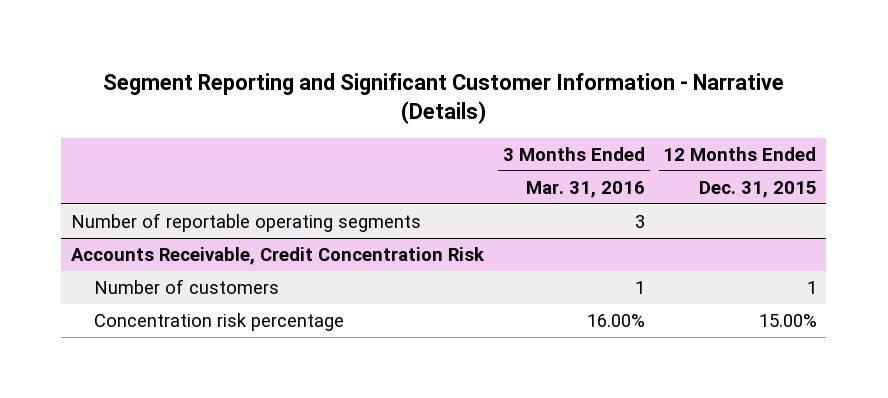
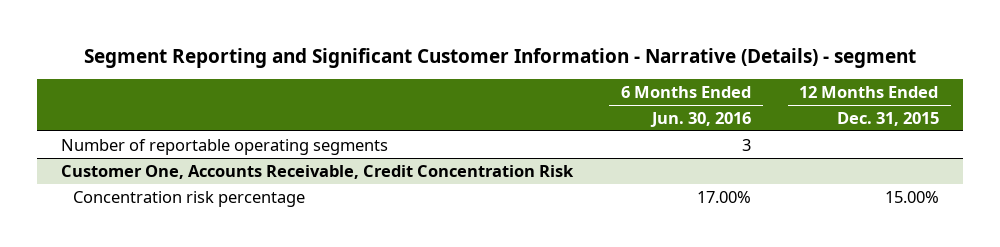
- Segment Reporting and Significant Customer Information - Narrative (Details)
+ Segment Reporting and Significant Customer Information - Narrative (Details) - segment
- | 3 Months Ended Mar. 31, 2016 | 12 Months Ended Dec. 31, 2015
+ | 6 Months Ended Jun. 30, 2016 | 12 Months Ended Dec. 31, 2015
- Accounts Receivable, Credit Concentration Risk
- Number of customers | 1 | 1
+ Customer One, Accounts Receivable, Credit Concentration Risk

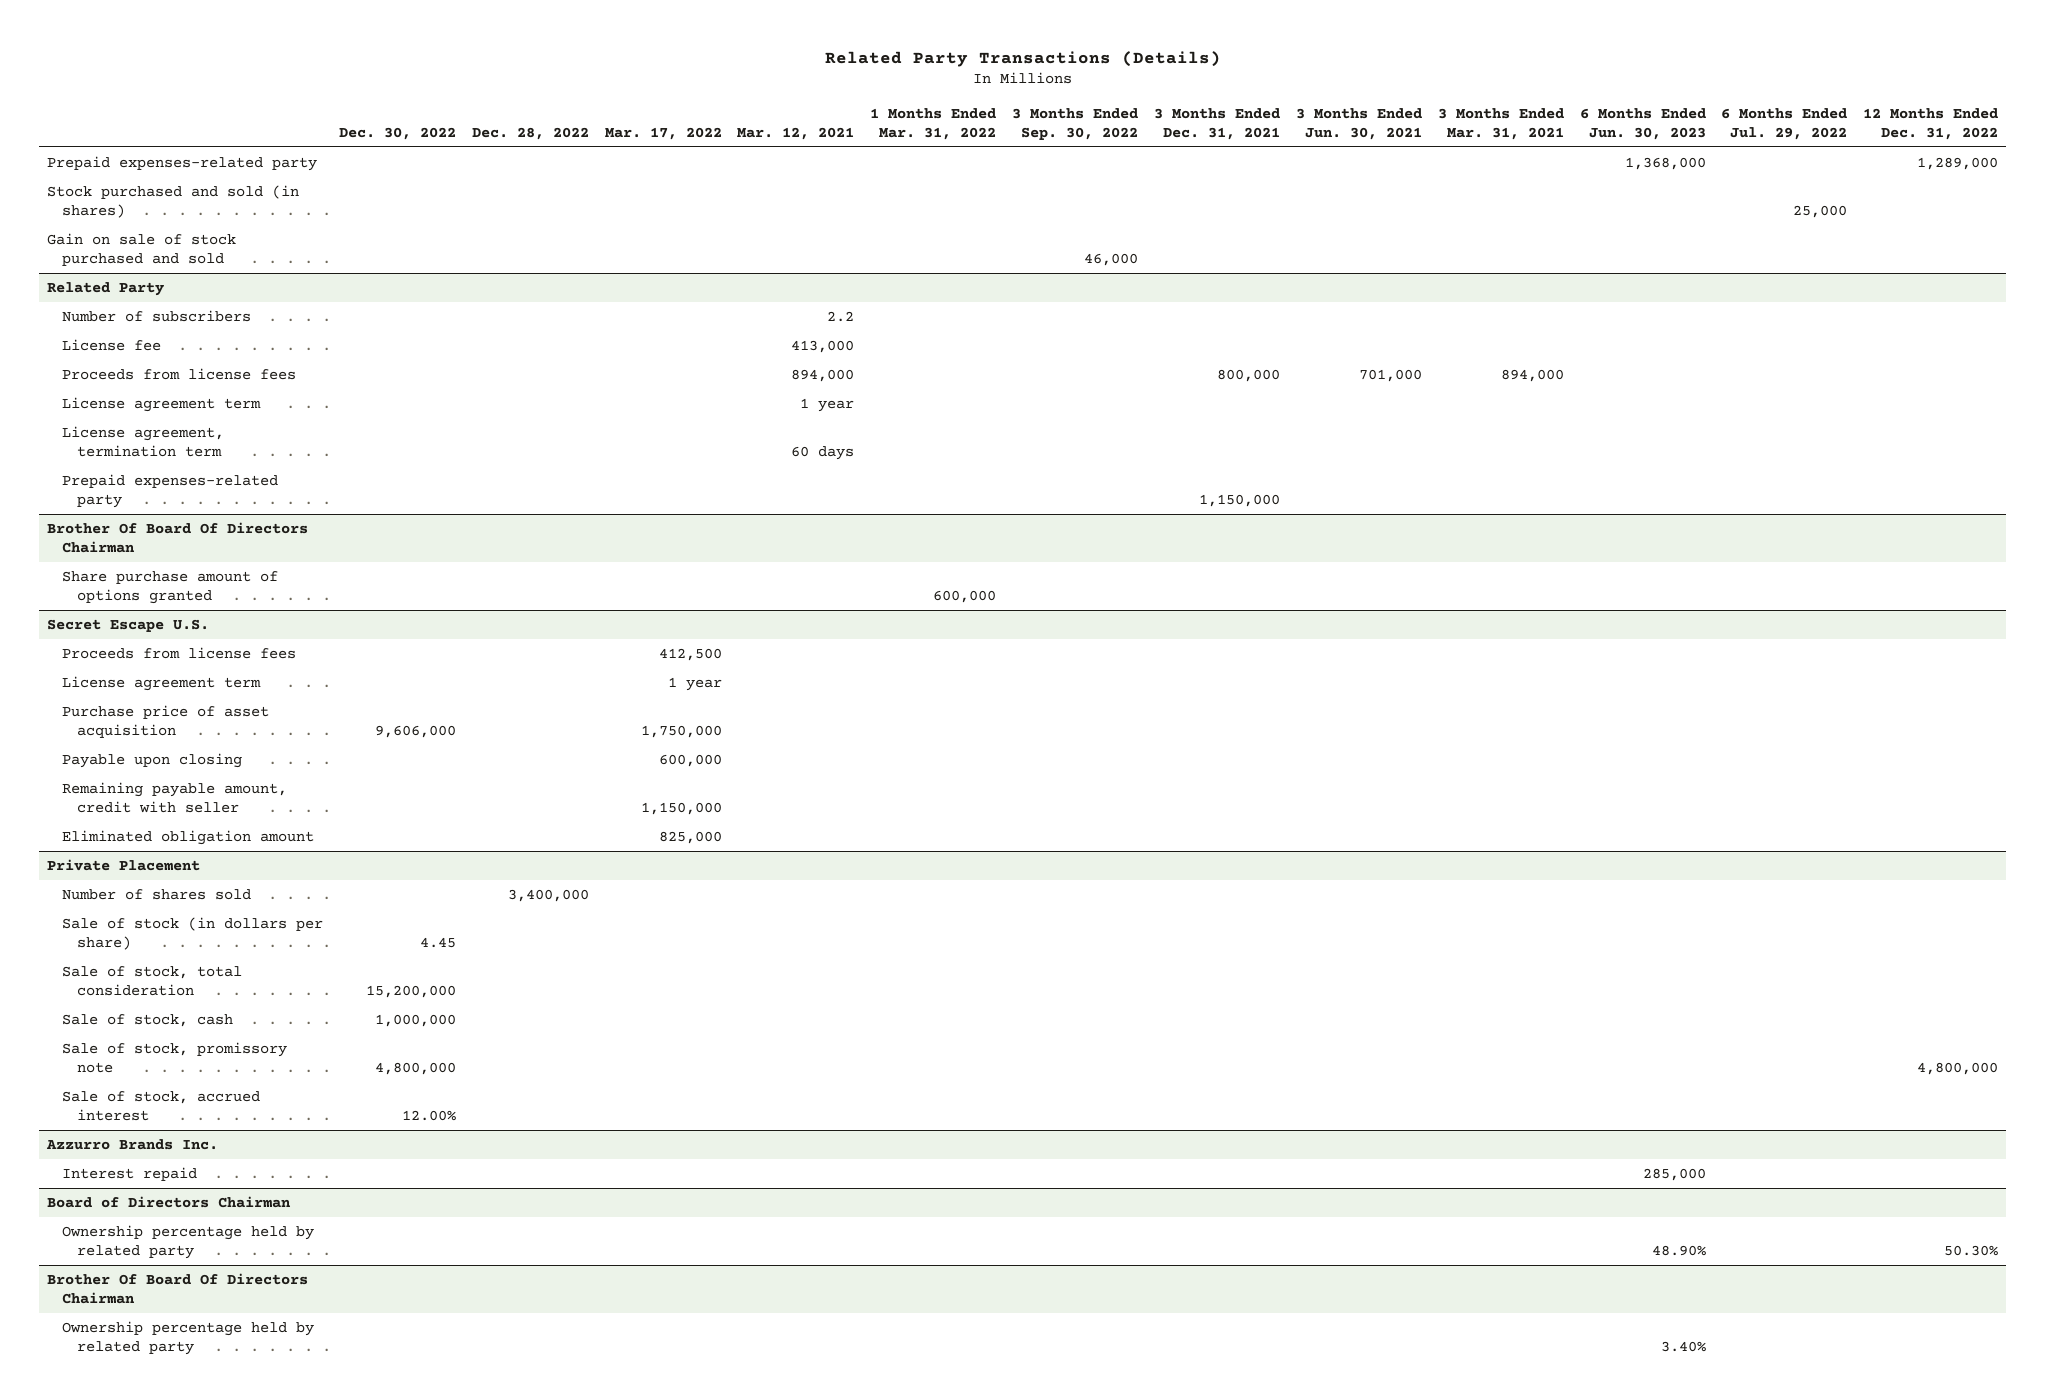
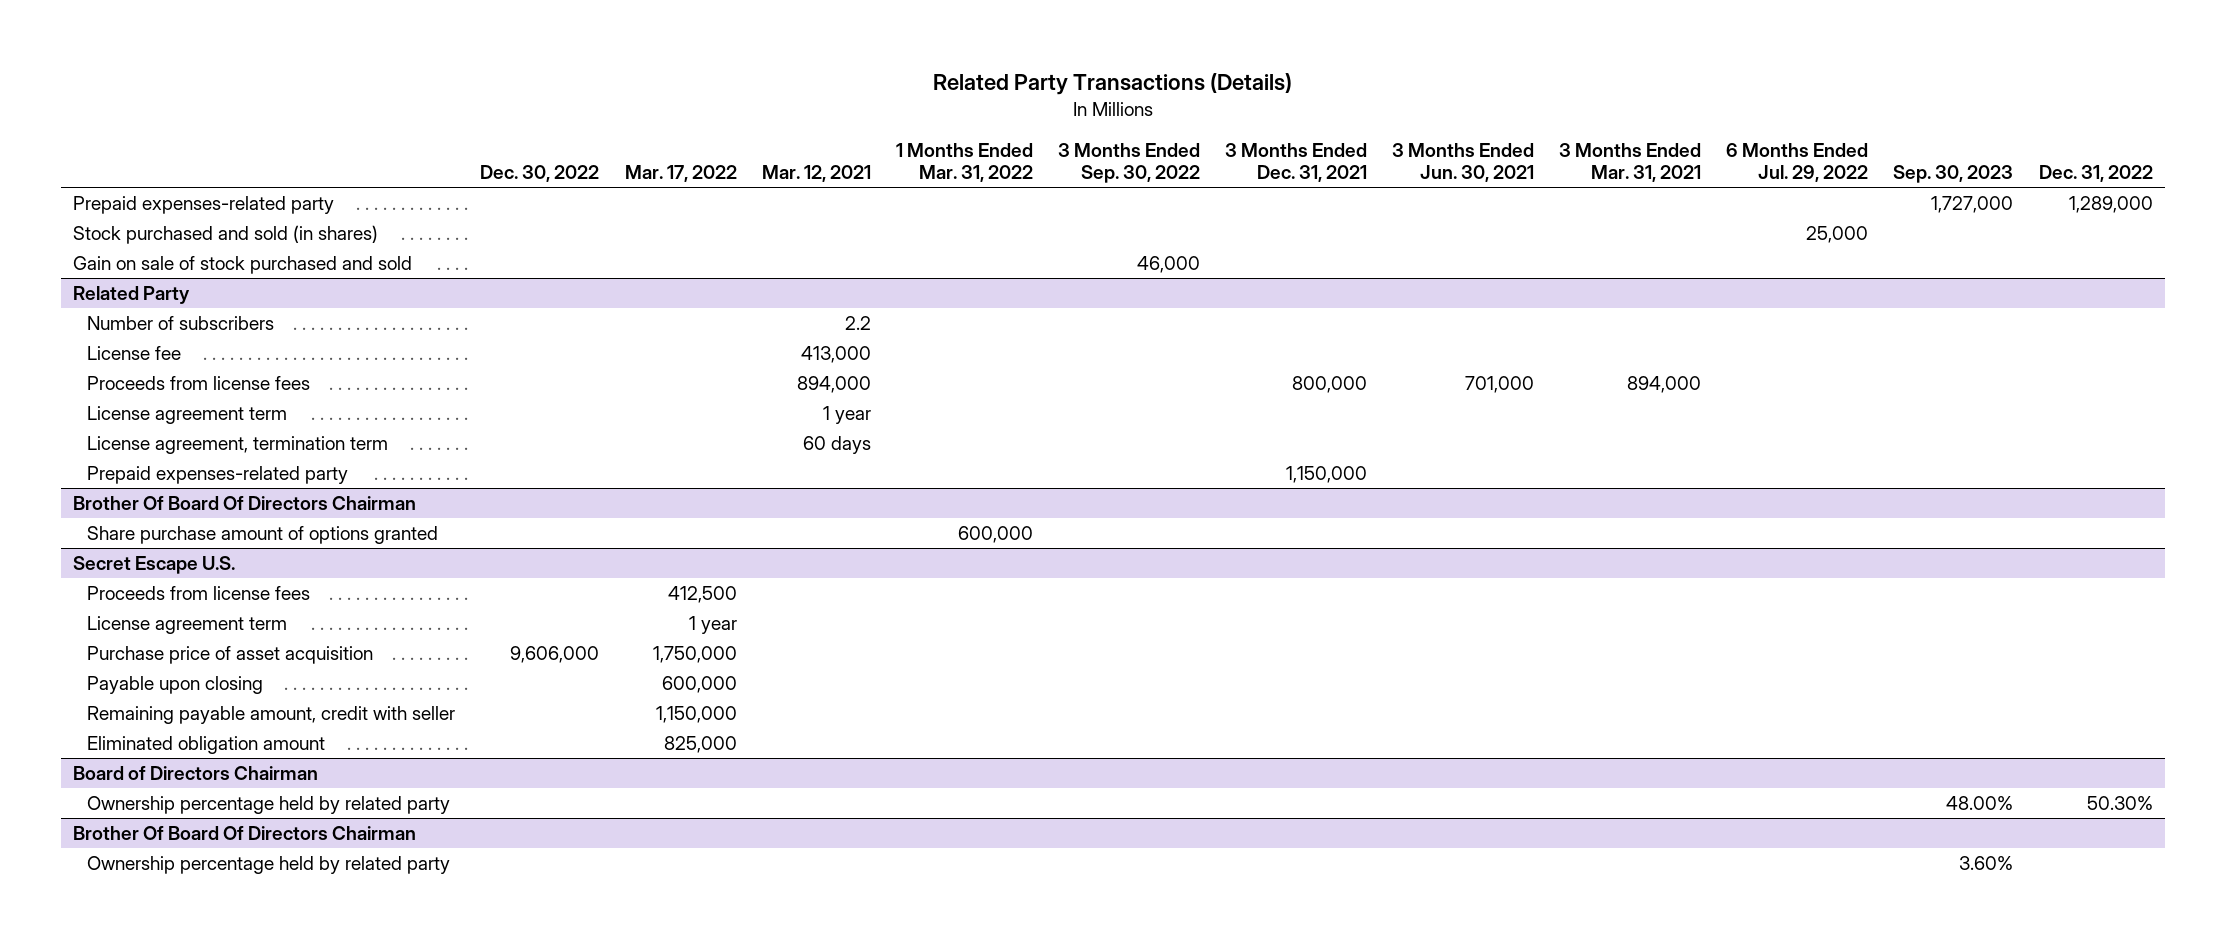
- | Dec. 30, 2022 | Dec. 28, 2022 | Mar. 17, 2022 | Mar. 12, 2021 | 1 Months Ended Mar. 31, 2022 | 3 Months Ended Sep. 30, 2022 | 3 Months Ended Dec. 31, 2021 | 3 Months Ended Jun. 30, 2021 | 3 Months Ended Mar. 31, 2021 | 6 Months Ended Jun. 30, 2023 | 6 Months Ended Jul. 29, 2022 | 12 Months Ended Dec. 31, 2022
+ | Dec. 30, 2022 | Mar. 17, 2022 | Mar. 12, 2021 | 1 Months Ended Mar. 31, 2022 | 3 Months Ended Sep. 30, 2022 | 3 Months Ended Dec. 31, 2021 | 3 Months Ended Jun. 30, 2021 | 3 Months Ended Mar. 31, 2021 | 6 Months Ended Jul. 29, 2022 | Sep. 30, 2023 | Dec. 31, 2022
- Private Placement
- Number of shares sold | | 3,400,000 | | | | | | | | | |
- Sale of stock (in dollars per share) | 4.45 | | | | | | | | | | |
- Sale of stock, total consideration | 15,200,000 | | | | | | | | | | |
- Sale of stock, cash | 1,000,000 | | | | | | | | | | |
- Sale of stock, promissory note | 4,800,000 | | | | | | | | | | | 4,800,000
- Sale of stock, accrued interest | 12.00% | | | | | | | | | | |
- Azzurro Brands Inc.
- Interest repaid | | | | | | | | | | 285,000 | |

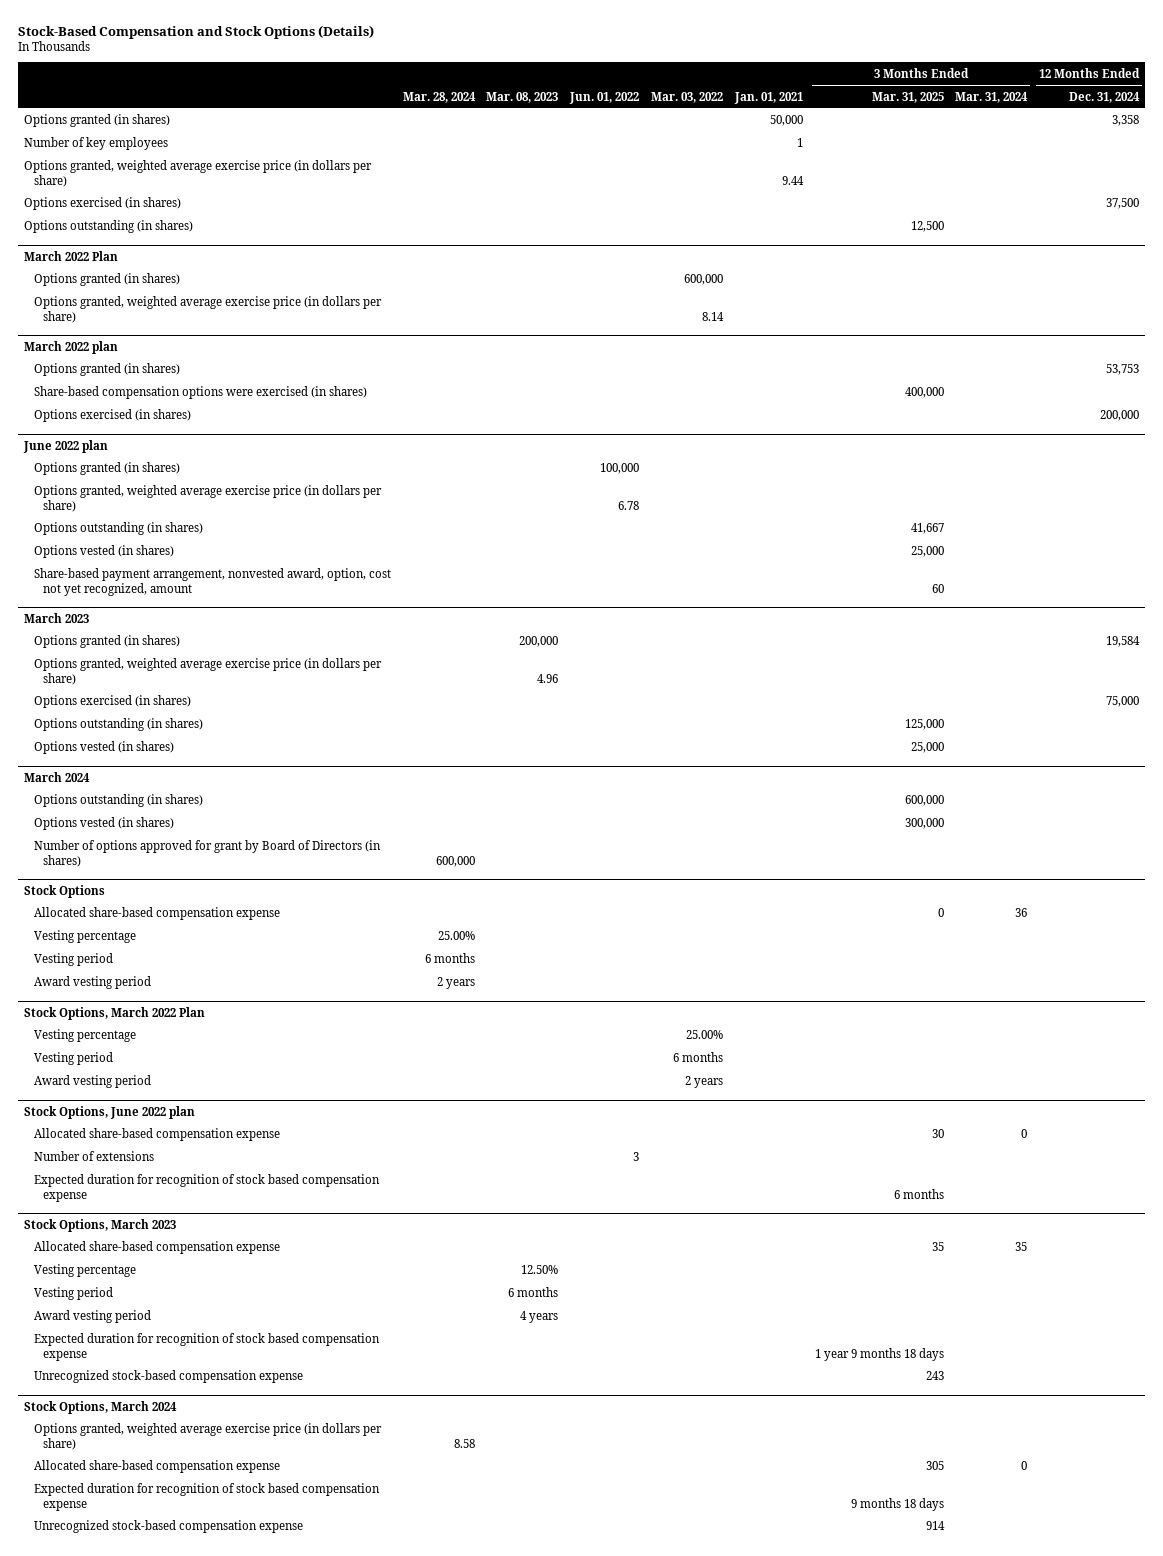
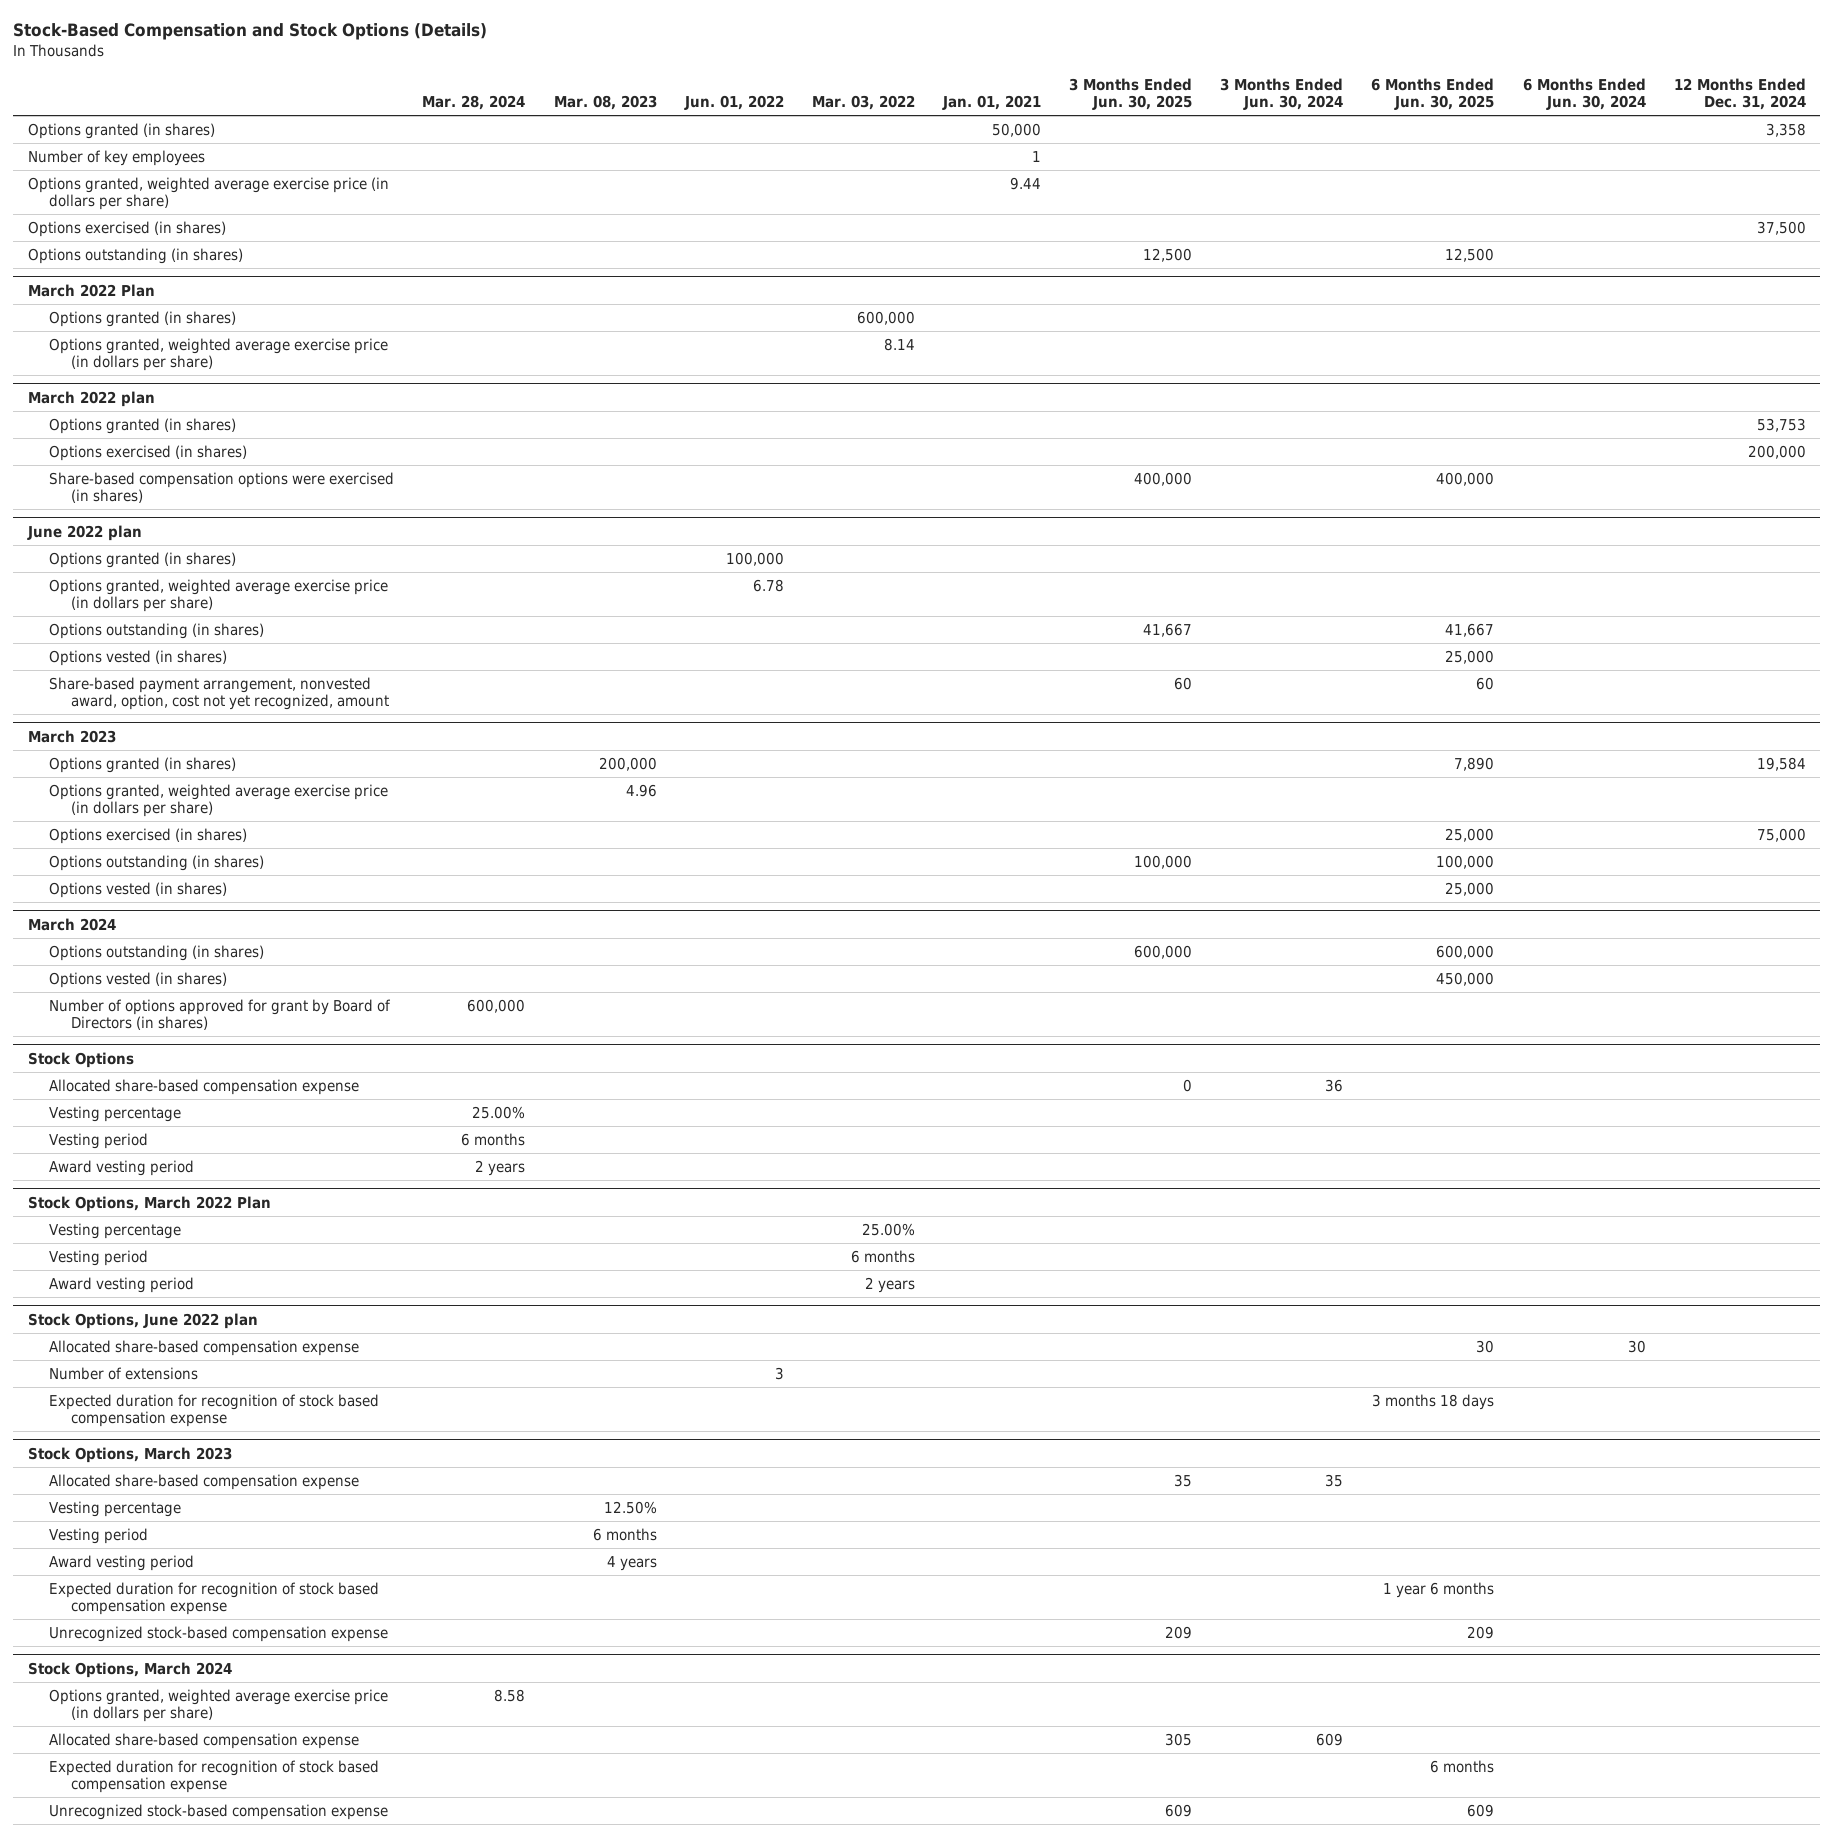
- | Mar. 28, 2024 | Mar. 08, 2023 | Jun. 01, 2022 | Mar. 03, 2022 | Jan. 01, 2021 | 3 Months Ended Mar. 31, 2025 | 3 Months Ended Mar. 31, 2024 | 12 Months Ended Dec. 31, 2024
+ | Mar. 28, 2024 | Mar. 08, 2023 | Jun. 01, 2022 | Mar. 03, 2022 | Jan. 01, 2021 | 3 Months Ended Jun. 30, 2025 | 3 Months Ended Jun. 30, 2024 | 6 Months Ended Jun. 30, 2025 | 6 Months Ended Jun. 30, 2024 | 12 Months Ended Dec. 31, 2024
@ March 2022 plan
moved down: Share-based compensation options were exercised (in shares) | | | | | | 400,000 | | 400,000 | |

